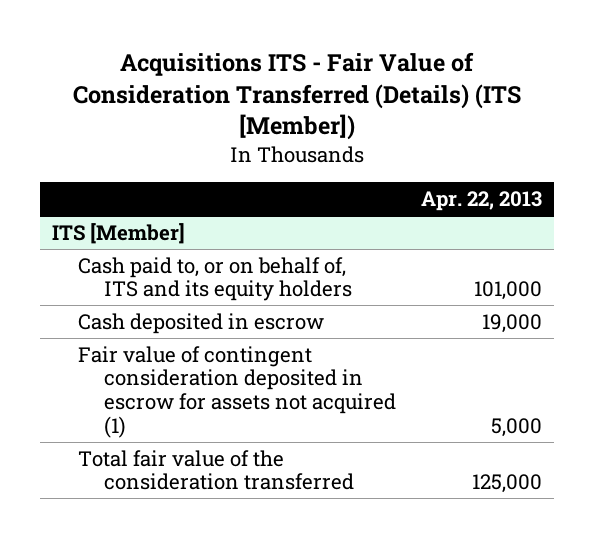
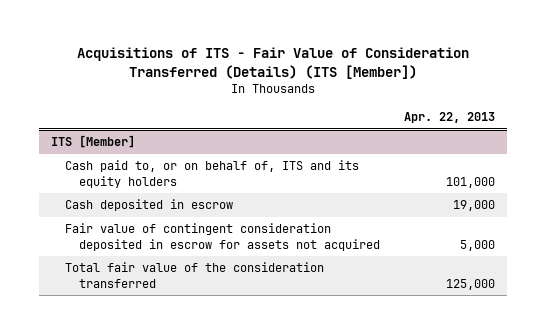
- Acquisitions ITS - Fair Value of Consideration Transferred (Details) (ITS [Member])
+ Acquisitions of ITS - Fair Value of Consideration Transferred (Details) (ITS [Member])
@ ITS [Member]
- Fair value of contingent consideration deposited in escrow for assets not acquired (1) | 5,000
+ Fair value of contingent consideration deposited in escrow for assets not acquired | 5,000

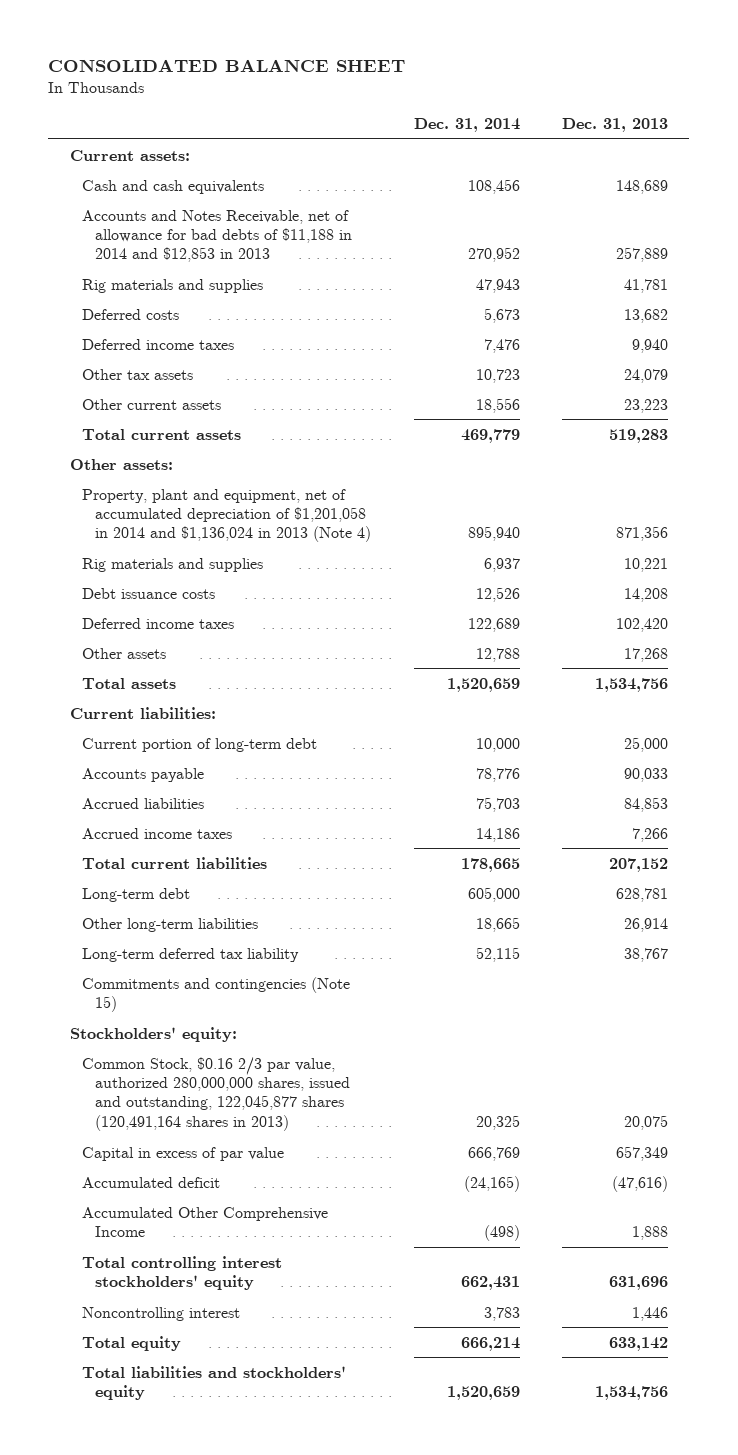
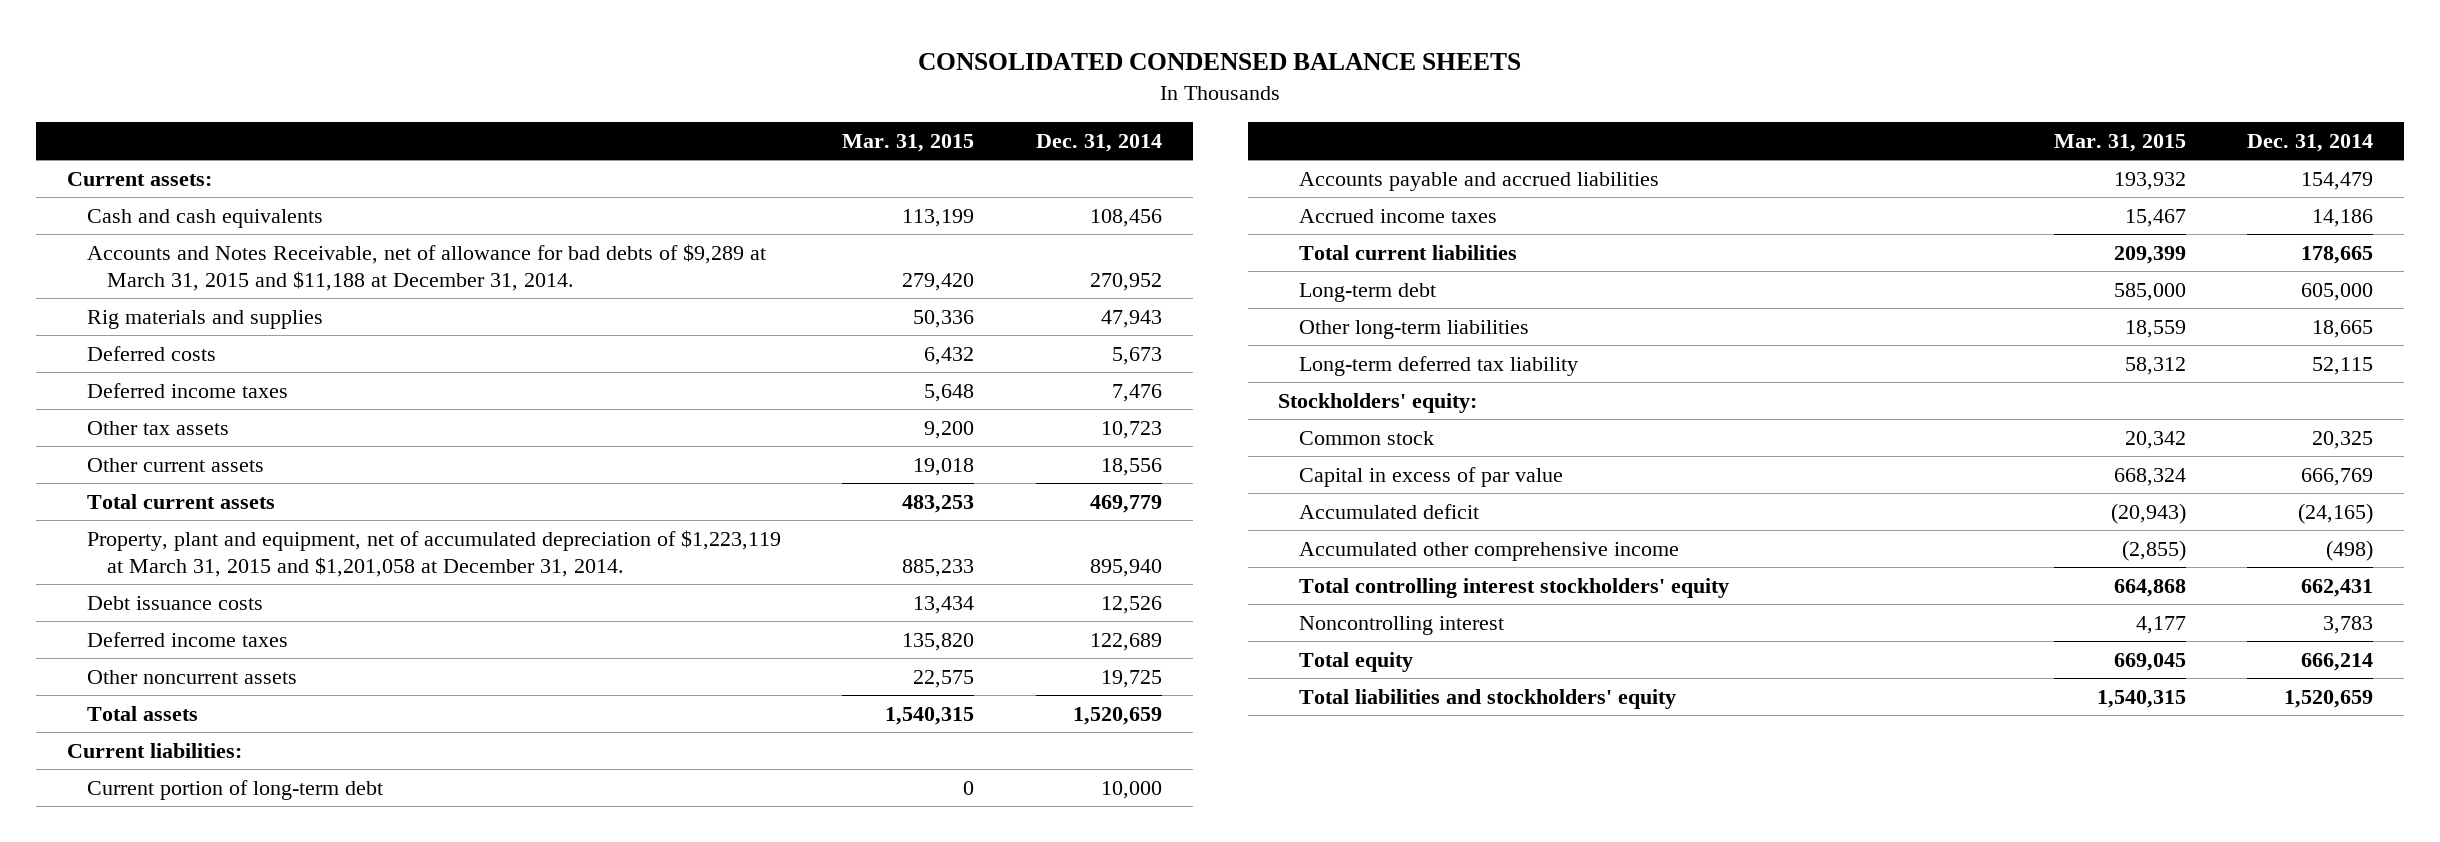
- CONSOLIDATED BALANCE SHEET
+ CONSOLIDATED CONDENSED BALANCE SHEETS
- | Dec. 31, 2014 | Dec. 31, 2013
+ | Mar. 31, 2015 | Dec. 31, 2014
- Accounts and Notes Receivable, net of allowance for bad debts of $11,188 in 2014 and $12,853 in 2013 | 270,952 | 257,889
+ Accounts and Notes Receivable, net of allowance for bad debts of $9,289 at March 31, 2015 and $11,188 at December 31, 2014. | 279,420 | 270,952
- Other assets:
- Property, plant and equipment, net of accumulated depreciation of $1,201,058 in 2014 and $1,136,024 in 2013 (Note 4) | 895,940 | 871,356
- Rig materials and supplies | 6,937 | 10,221
+ Property, plant and equipment, net of accumulated depreciation of $1,223,119 at March 31, 2015 and $1,201,058 at December 31, 2014. | 885,233 | 895,940
- Other assets | 12,788 | 17,268
+ Other noncurrent assets | 22,575 | 19,725
- Accounts payable | 78,776 | 90,033
- Accrued liabilities | 75,703 | 84,853
+ Accounts payable and accrued liabilities | 193,932 | 154,479
- Commitments and contingencies (Note 15)
- Common Stock, $0.16 2/3 par value, authorized 280,000,000 shares, issued and outstanding, 122,045,877 shares (120,491,164 shares in 2013) | 20,325 | 20,075
+ Common stock | 20,342 | 20,325
- Accumulated Other Comprehensive Income | (498) | 1,888
+ Accumulated other comprehensive income | (2,855) | (498)

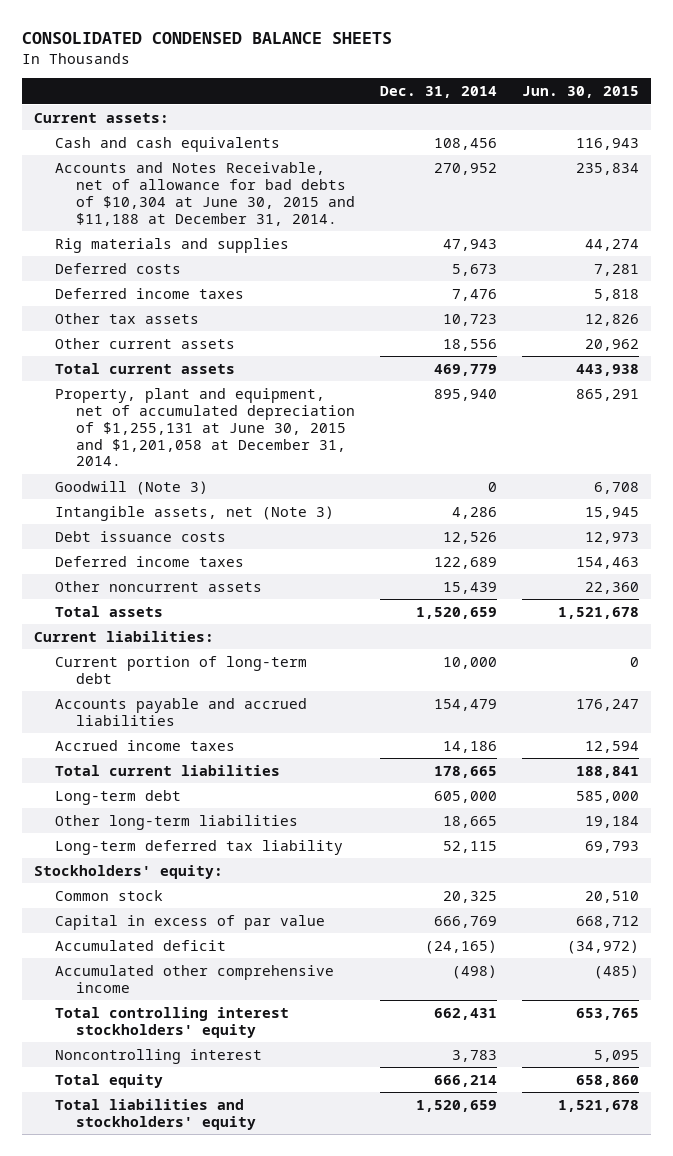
- | Mar. 31, 2015 | Dec. 31, 2014
+ | Dec. 31, 2014 | Jun. 30, 2015
- Accounts and Notes Receivable, net of allowance for bad debts of $9,289 at March 31, 2015 and $11,188 at December 31, 2014. | 279,420 | 270,952
+ Accounts and Notes Receivable, net of allowance for bad debts of $10,304 at June 30, 2015 and $11,188 at December 31, 2014. | 270,952 | 235,834
- Property, plant and equipment, net of accumulated depreciation of $1,223,119 at March 31, 2015 and $1,201,058 at December 31, 2014. | 885,233 | 895,940
+ Property, plant and equipment, net of accumulated depreciation of $1,255,131 at June 30, 2015 and $1,201,058 at December 31, 2014. | 895,940 | 865,291
+ Goodwill (Note 3) | 0 | 6,708
+ Intangible assets, net (Note 3) | 4,286 | 15,945
- Other noncurrent assets | 22,575 | 19,725
+ Other noncurrent assets | 15,439 | 22,360

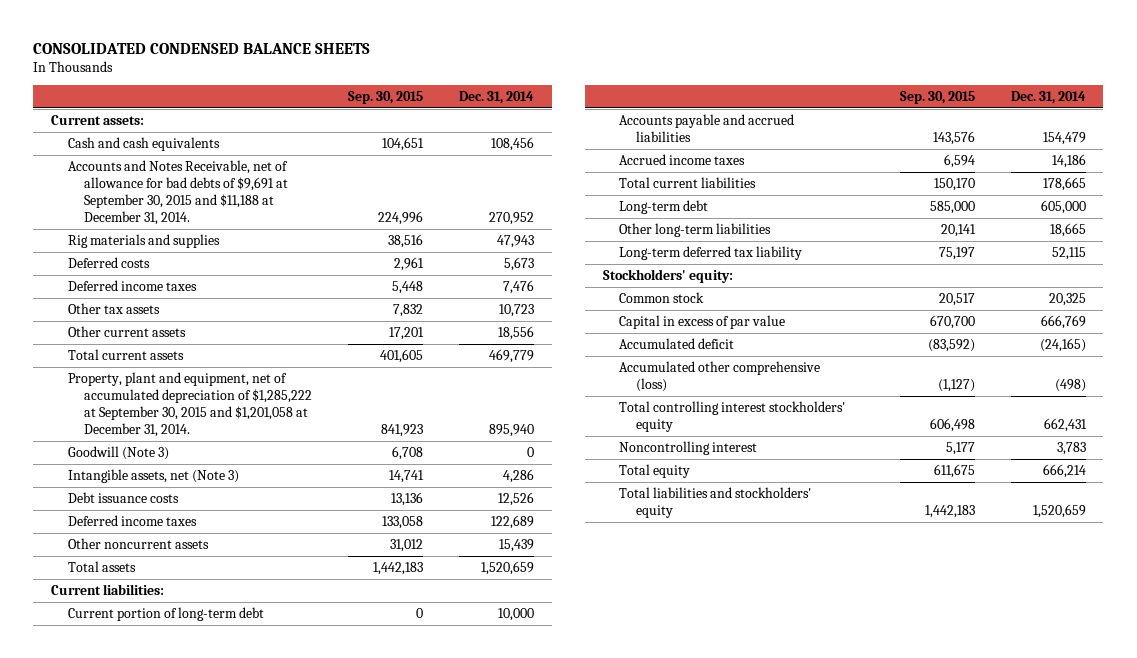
- | Dec. 31, 2014 | Jun. 30, 2015
+ | Sep. 30, 2015 | Dec. 31, 2014
- Accounts and Notes Receivable, net of allowance for bad debts of $10,304 at June 30, 2015 and $11,188 at December 31, 2014. | 270,952 | 235,834
+ Accounts and Notes Receivable, net of allowance for bad debts of $9,691 at September 30, 2015 and $11,188 at December 31, 2014. | 224,996 | 270,952
- Property, plant and equipment, net of accumulated depreciation of $1,255,131 at June 30, 2015 and $1,201,058 at December 31, 2014. | 895,940 | 865,291
+ Property, plant and equipment, net of accumulated depreciation of $1,285,222 at September 30, 2015 and $1,201,058 at December 31, 2014. | 841,923 | 895,940
- Accumulated other comprehensive income | (498) | (485)
+ Accumulated other comprehensive (loss) | (1,127) | (498)

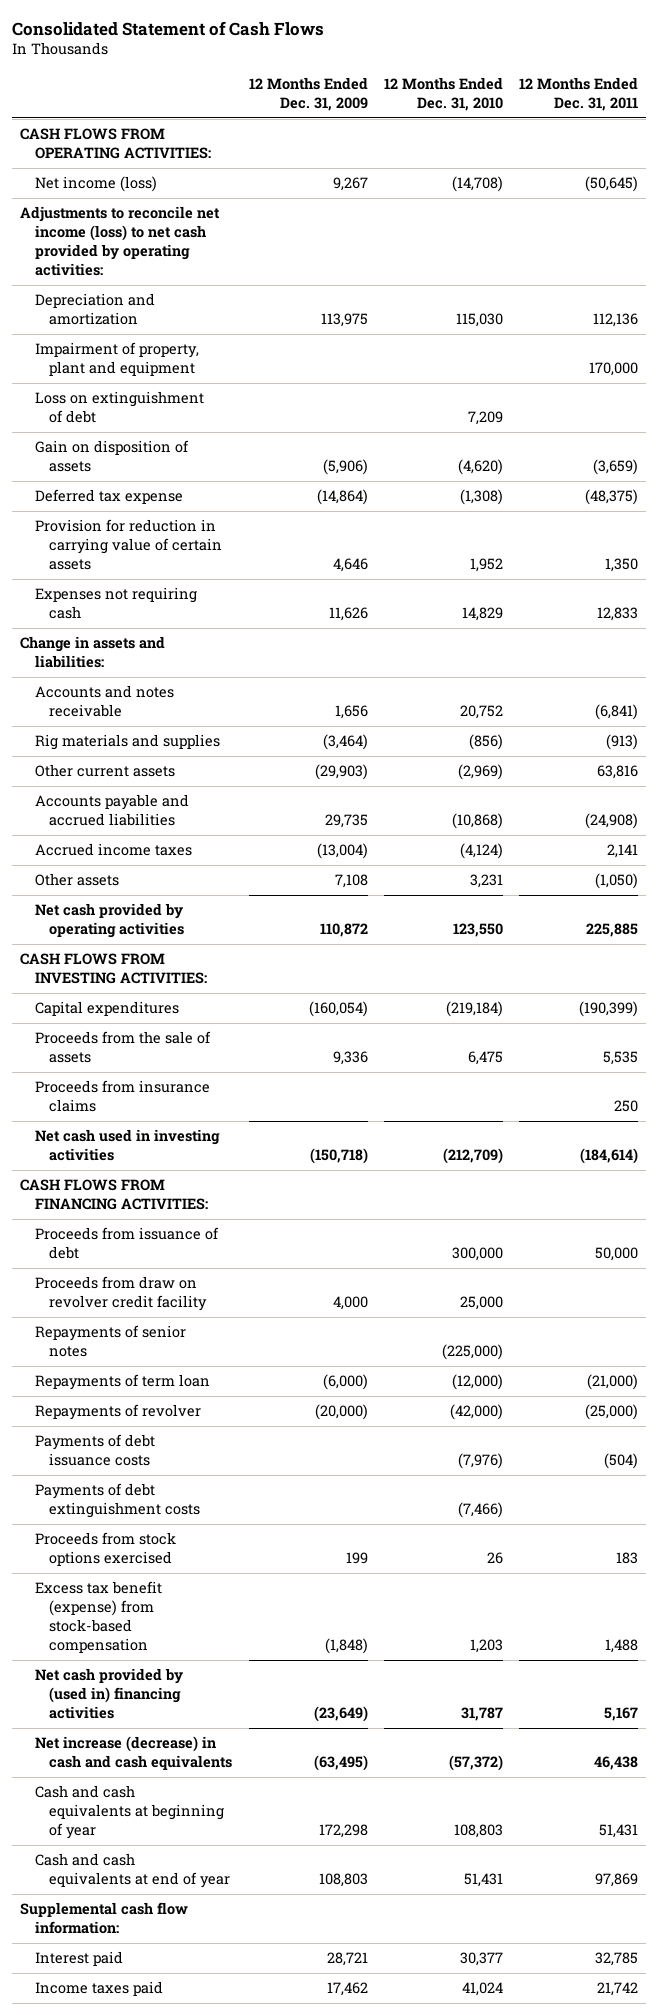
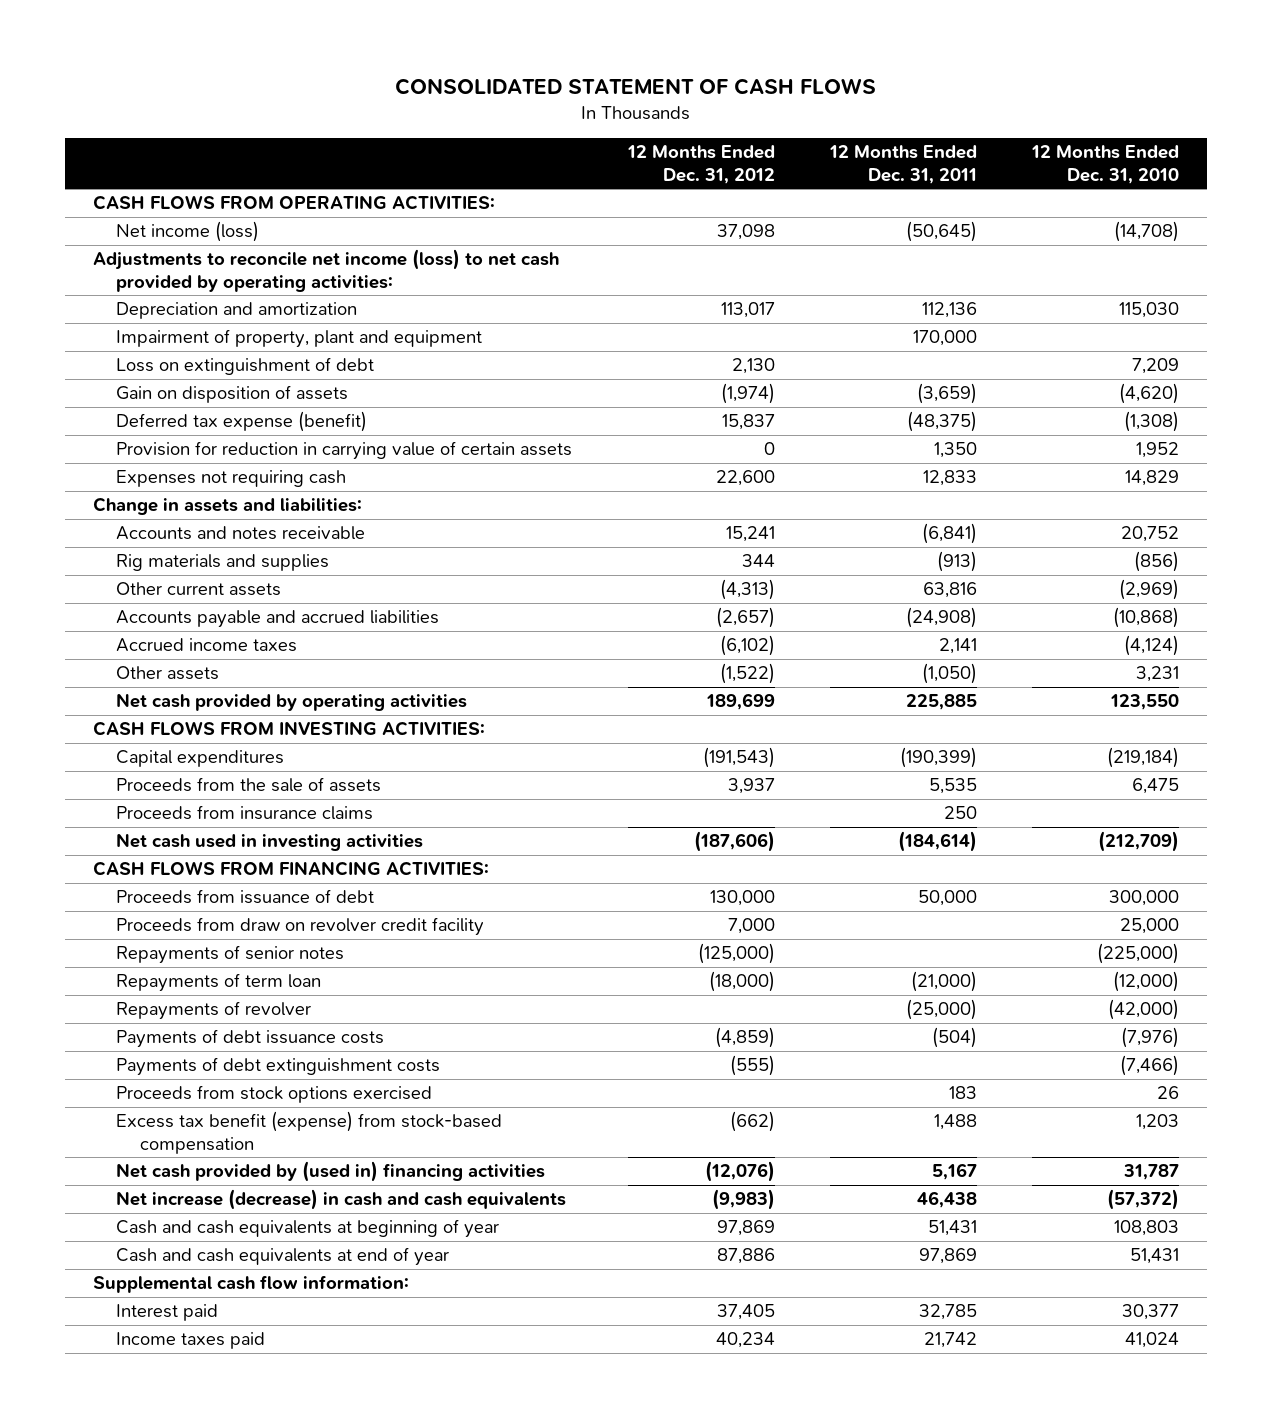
- Consolidated Statement of Cash Flows
+ CONSOLIDATED STATEMENT OF CASH FLOWS
- | 12 Months Ended Dec. 31, 2009 | 12 Months Ended Dec. 31, 2010 | 12 Months Ended Dec. 31, 2011
+ | 12 Months Ended Dec. 31, 2012 | 12 Months Ended Dec. 31, 2011 | 12 Months Ended Dec. 31, 2010
- Deferred tax expense | (14,864) | (1,308) | (48,375)
+ Deferred tax expense (benefit) | 15,837 | (48,375) | (1,308)

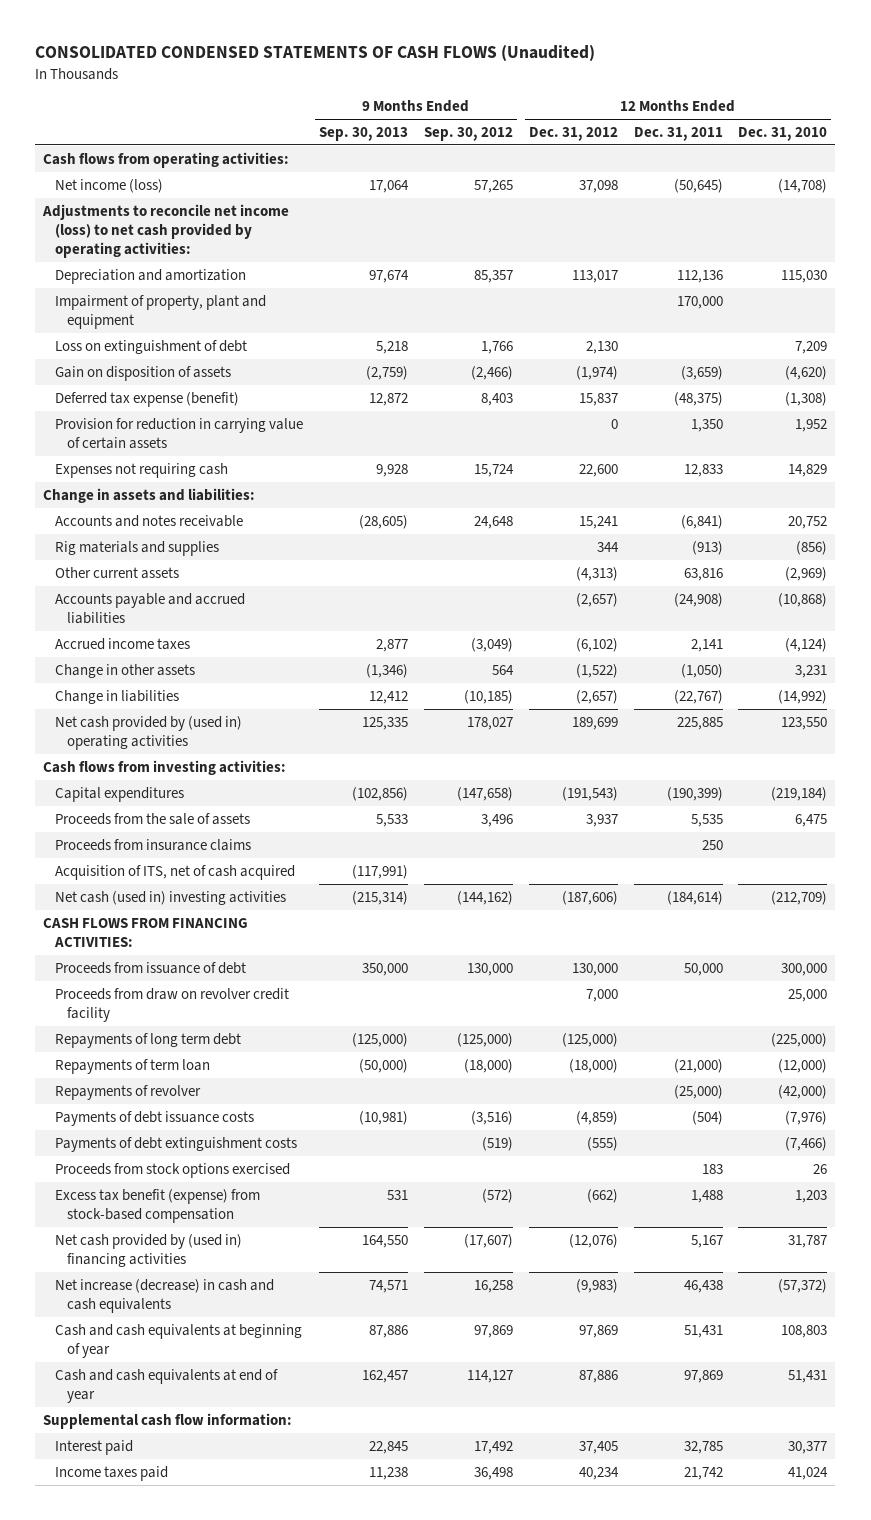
- CONSOLIDATED STATEMENT OF CASH FLOWS
+ CONSOLIDATED CONDENSED STATEMENTS OF CASH FLOWS (Unaudited)
- | 12 Months Ended Dec. 31, 2012 | 12 Months Ended Dec. 31, 2011 | 12 Months Ended Dec. 31, 2010
+ | 9 Months Ended Sep. 30, 2013 | 9 Months Ended Sep. 30, 2012 | 12 Months Ended Dec. 31, 2012 | 12 Months Ended Dec. 31, 2011 | 12 Months Ended Dec. 31, 2010
- CASH FLOWS FROM OPERATING ACTIVITIES:
+ Cash flows from operating activities:
- Other assets | (1,522) | (1,050) | 3,231
- Net cash provided by operating activities | 189,699 | 225,885 | 123,550
- CASH FLOWS FROM INVESTING ACTIVITIES:
+ Change in other assets | (1,346) | 564 | (1,522) | (1,050) | 3,231
+ Change in liabilities | 12,412 | (10,185) | (2,657) | (22,767) | (14,992)
+ Net cash provided by (used in) operating activities | 125,335 | 178,027 | 189,699 | 225,885 | 123,550
+ Cash flows from investing activities:
- Net cash used in investing activities | (187,606) | (184,614) | (212,709)
+ Acquisition of ITS, net of cash acquired | (117,991) | | | |
+ Net cash (used in) investing activities | (215,314) | (144,162) | (187,606) | (184,614) | (212,709)
- Repayments of senior notes | (125,000) | | (225,000)
+ Repayments of long term debt | (125,000) | (125,000) | (125,000) | | (225,000)

